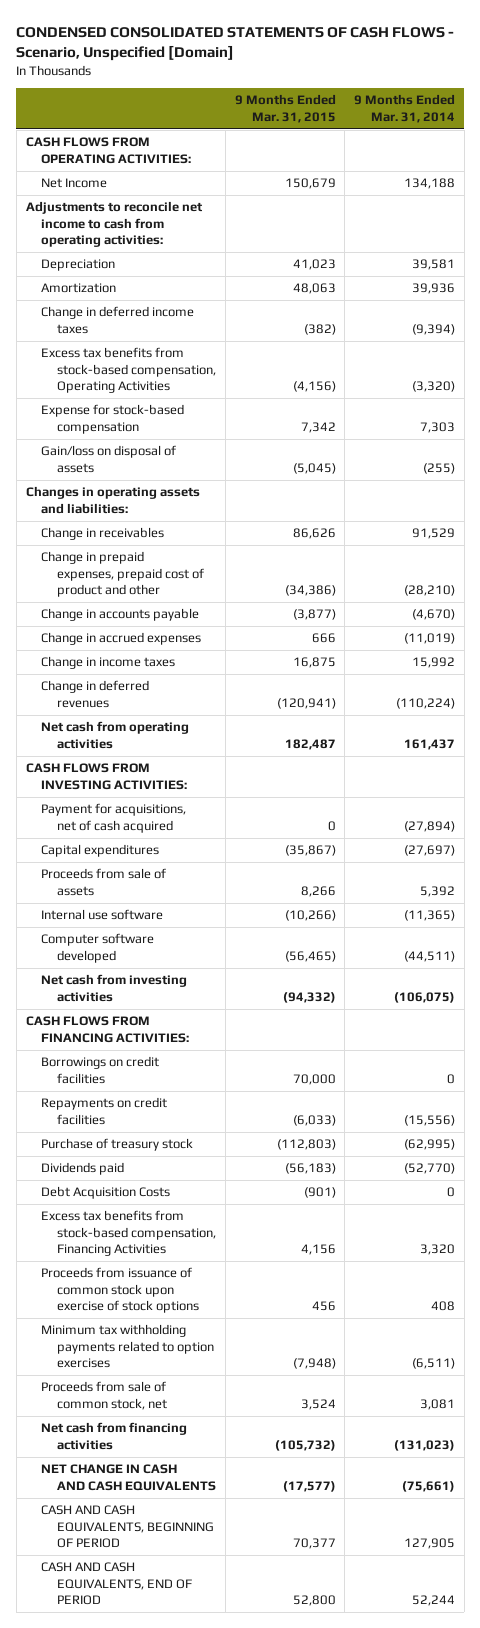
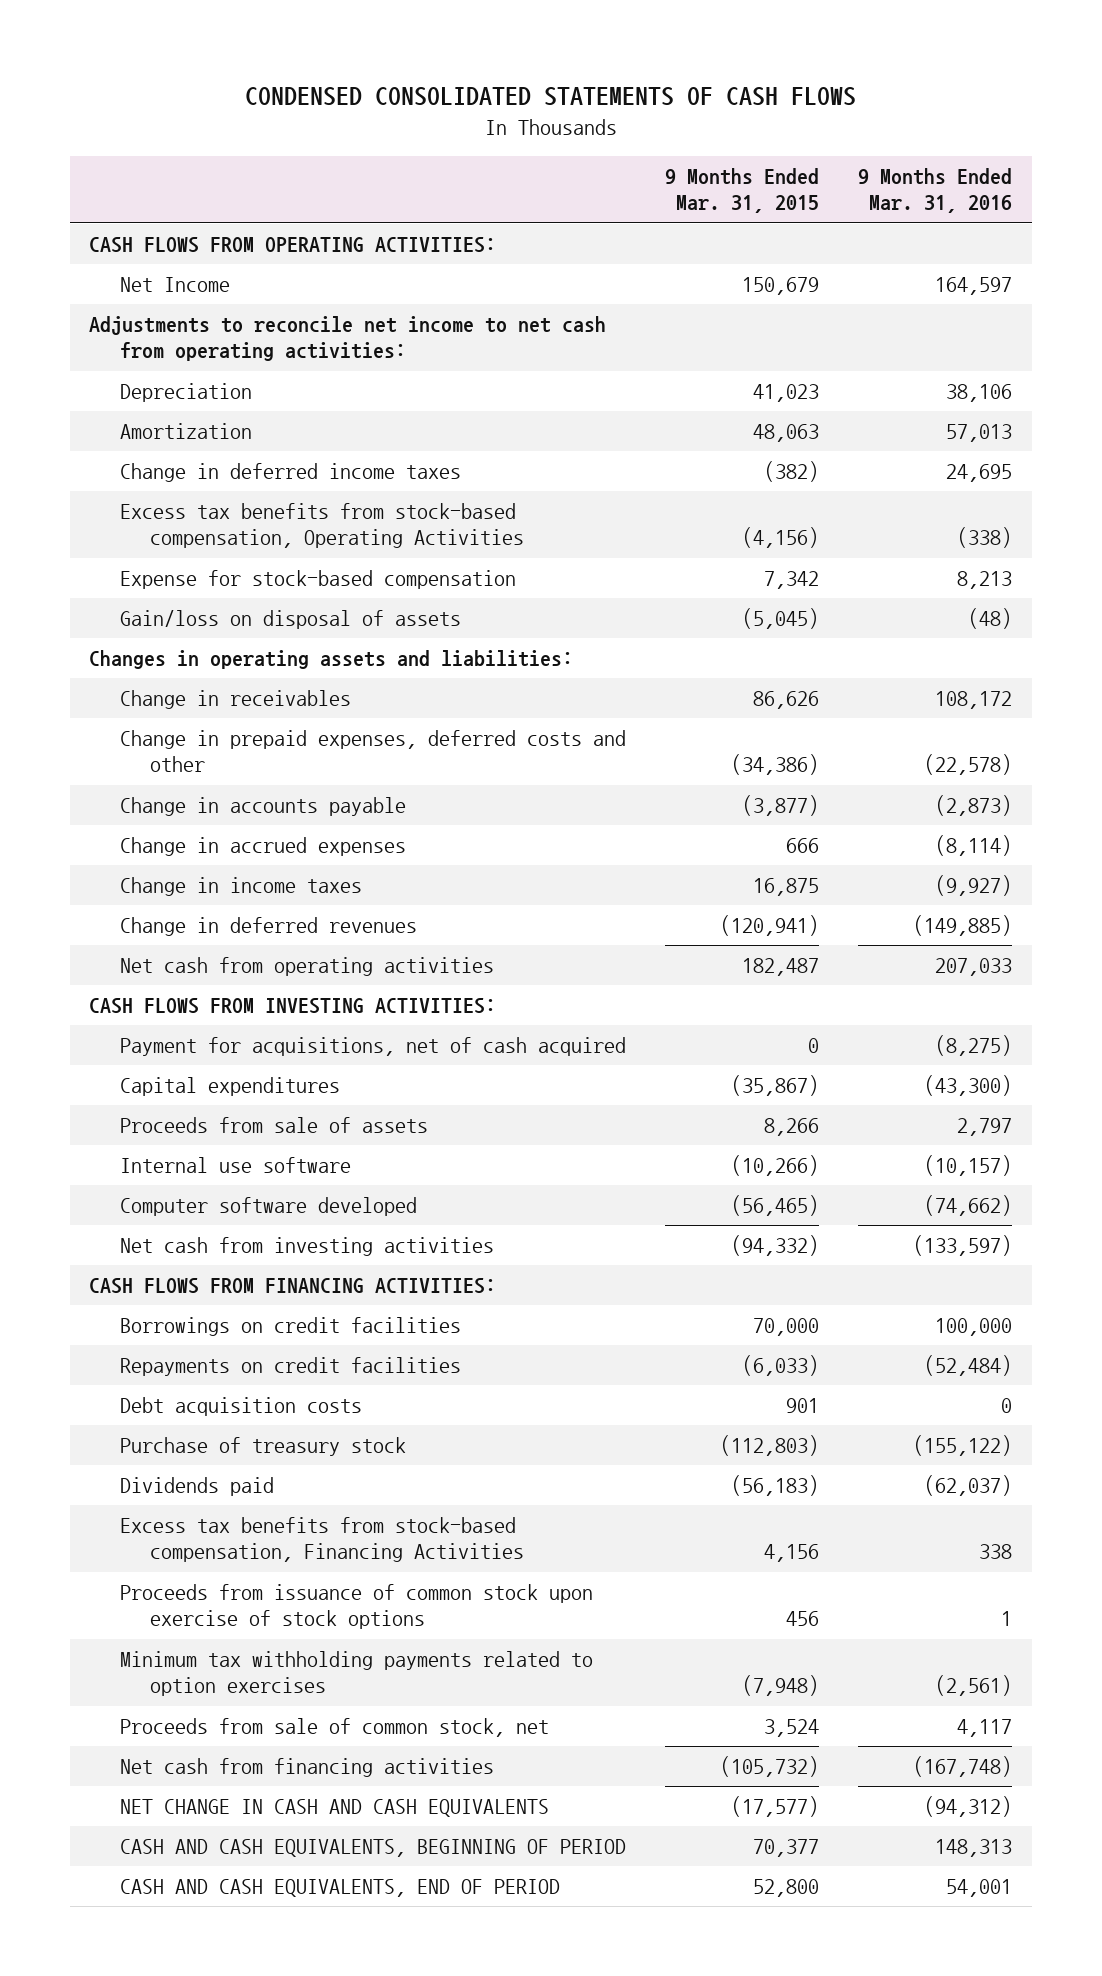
- CONDENSED CONSOLIDATED STATEMENTS OF CASH FLOWS - Scenario, Unspecified [Domain]
+ CONDENSED CONSOLIDATED STATEMENTS OF CASH FLOWS
- | 9 Months Ended Mar. 31, 2015 | 9 Months Ended Mar. 31, 2014
+ | 9 Months Ended Mar. 31, 2015 | 9 Months Ended Mar. 31, 2016
- Adjustments to reconcile net income to cash from operating activities:
+ Adjustments to reconcile net income to net cash from operating activities:
- Change in prepaid expenses, prepaid cost of product and other | (34,386) | (28,210)
+ Change in prepaid expenses, deferred costs and other | (34,386) | (22,578)
+ Debt acquisition costs | 901 | 0
- Debt Acquisition Costs | (901) | 0

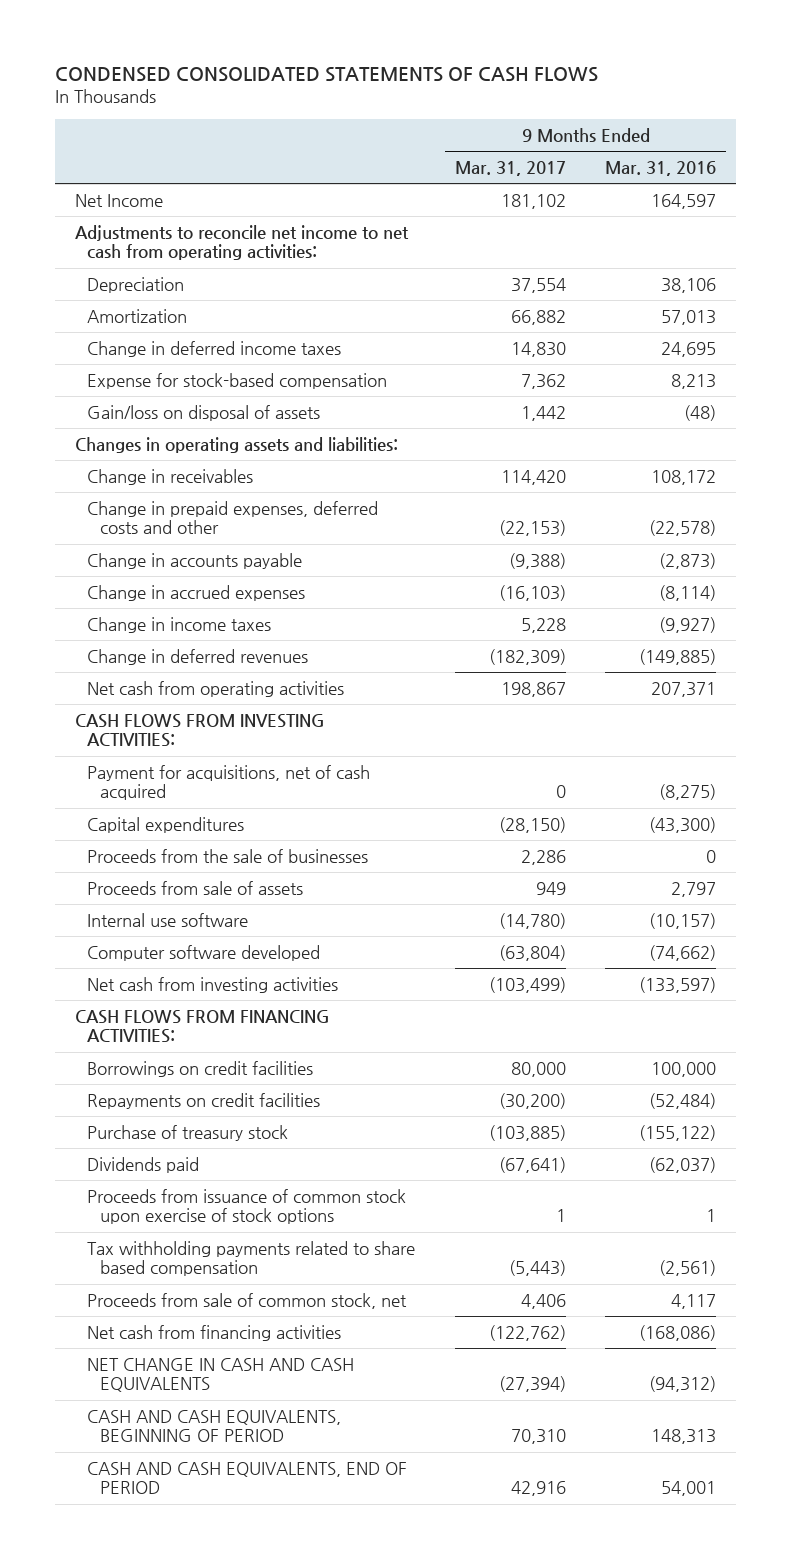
- | 9 Months Ended Mar. 31, 2015 | 9 Months Ended Mar. 31, 2016
+ | 9 Months Ended Mar. 31, 2017 | 9 Months Ended Mar. 31, 2016
- CASH FLOWS FROM OPERATING ACTIVITIES:
- Excess tax benefits from stock-based compensation, Operating Activities | (4,156) | (338)
- Net cash from operating activities | 182,487 | 207,033
+ Net cash from operating activities | 198,867 | 207,371
+ Proceeds from the sale of businesses | 2,286 | 0
- Debt acquisition costs | 901 | 0
- Excess tax benefits from stock-based compensation, Financing Activities | 4,156 | 338
- Minimum tax withholding payments related to option exercises | (7,948) | (2,561)
+ Tax withholding payments related to share based compensation | (5,443) | (2,561)
- Net cash from financing activities | (105,732) | (167,748)
+ Net cash from financing activities | (122,762) | (168,086)

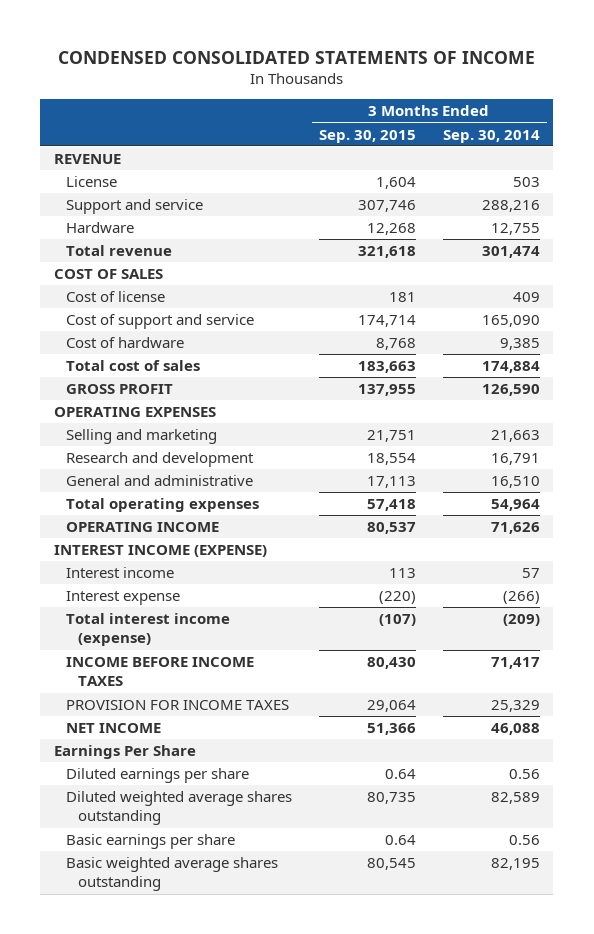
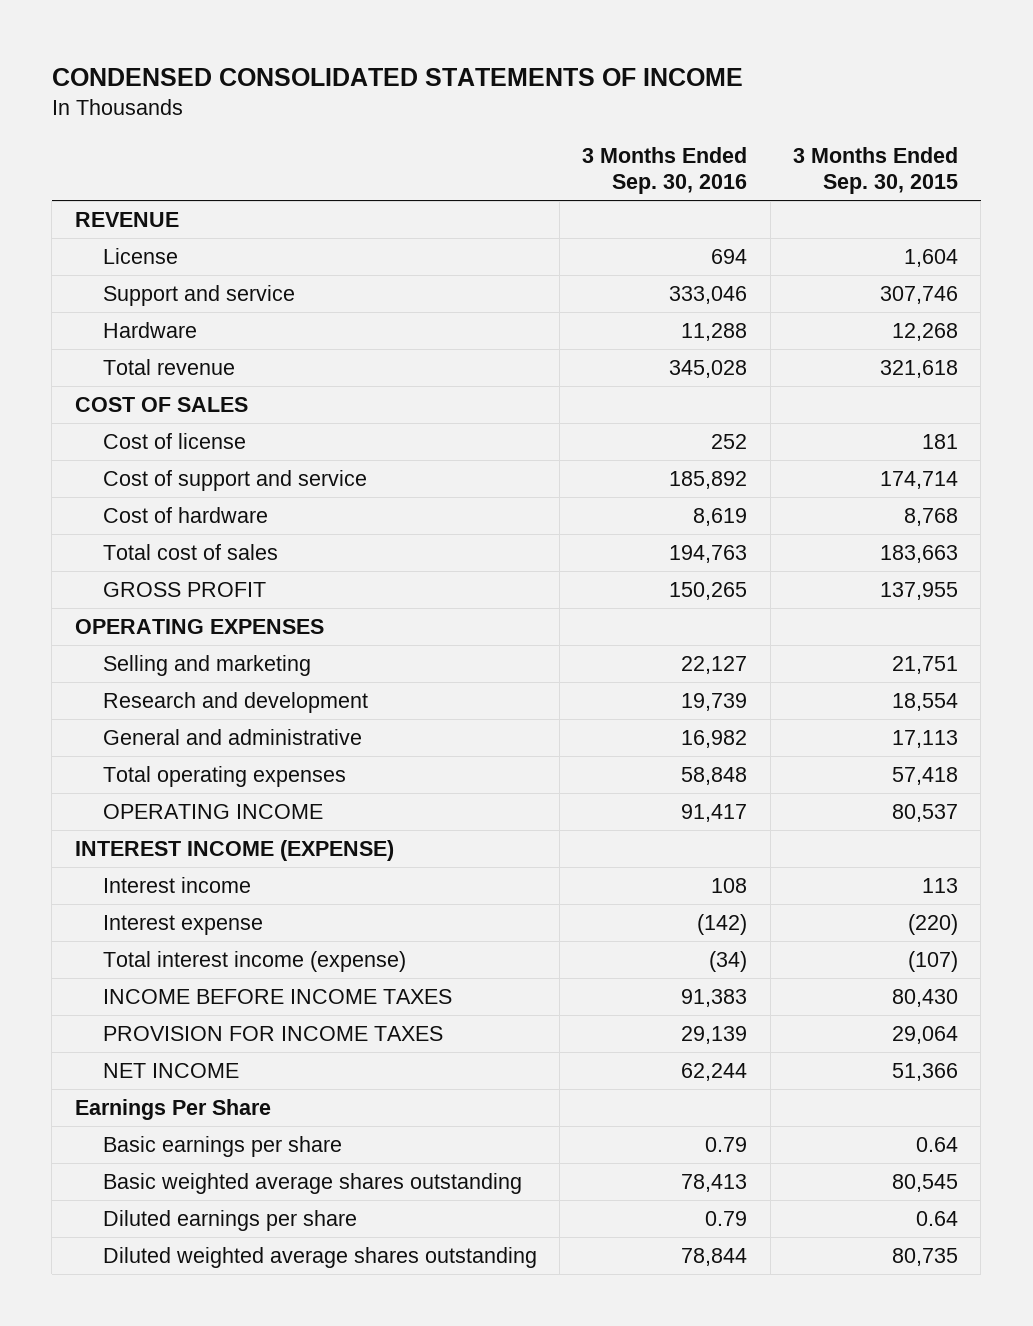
- | 3 Months Ended Sep. 30, 2015 | 3 Months Ended Sep. 30, 2014
+ | 3 Months Ended Sep. 30, 2016 | 3 Months Ended Sep. 30, 2015
moved down: Diluted earnings per share | 0.79 | 0.64
moved down: Diluted weighted average shares outstanding | 78,844 | 80,735

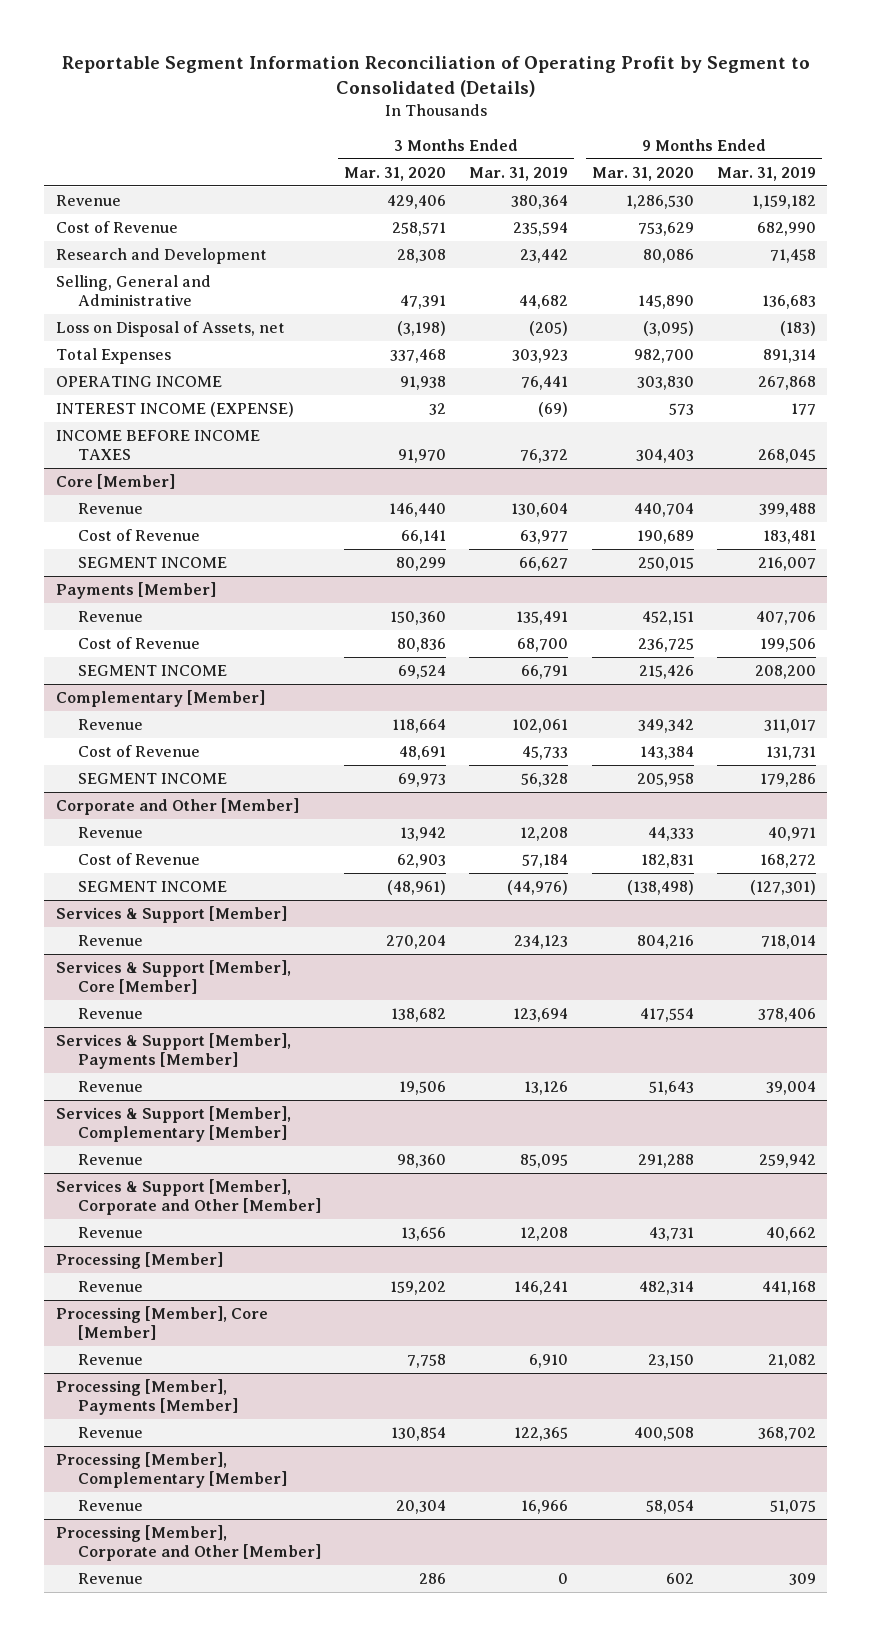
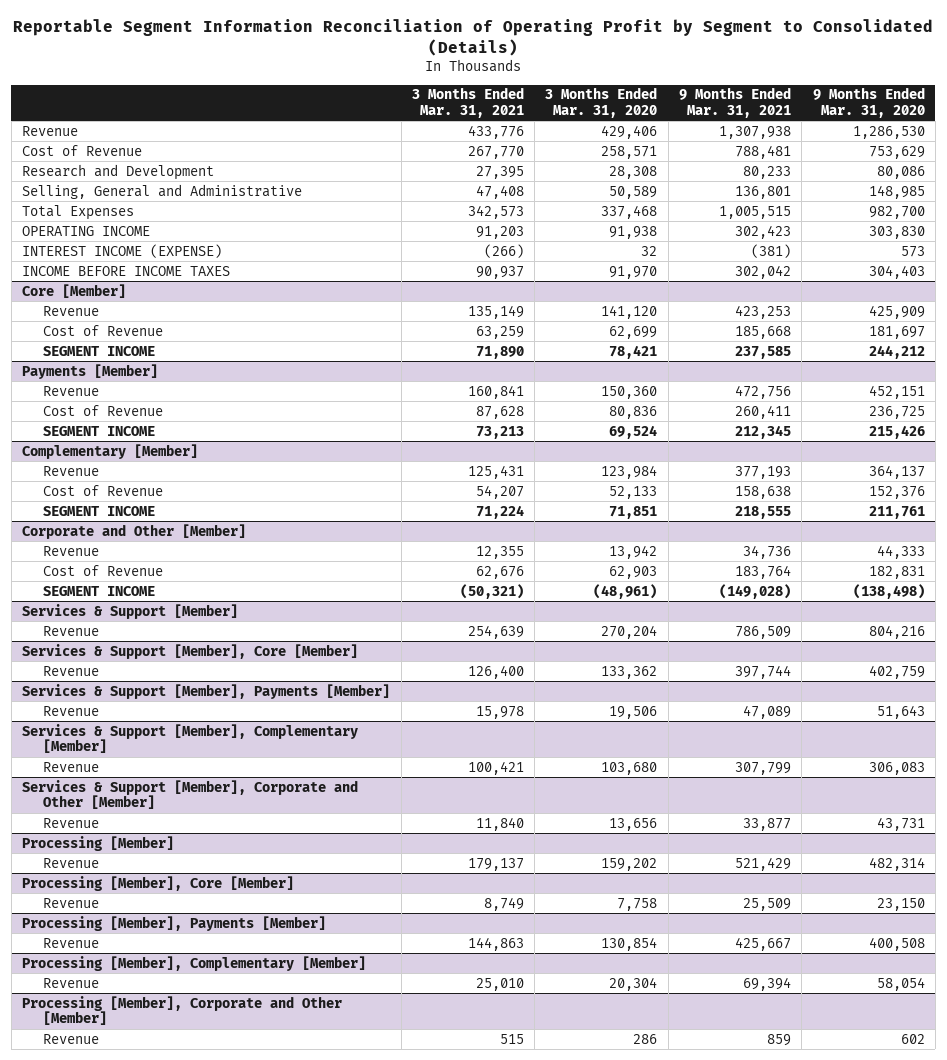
- | 3 Months Ended Mar. 31, 2020 | 3 Months Ended Mar. 31, 2019 | 9 Months Ended Mar. 31, 2020 | 9 Months Ended Mar. 31, 2019
+ | 3 Months Ended Mar. 31, 2021 | 3 Months Ended Mar. 31, 2020 | 9 Months Ended Mar. 31, 2021 | 9 Months Ended Mar. 31, 2020
- Selling, General and Administrative | 47,391 | 44,682 | 145,890 | 136,683
- Loss on Disposal of Assets, net | (3,198) | (205) | (3,095) | (183)
+ Selling, General and Administrative | 47,408 | 50,589 | 136,801 | 148,985
@ Core [Member]
- Revenue | 146,440 | 130,604 | 440,704 | 399,488
- Cost of Revenue | 66,141 | 63,977 | 190,689 | 183,481
- SEGMENT INCOME | 80,299 | 66,627 | 250,015 | 216,007
+ Revenue | 135,149 | 141,120 | 423,253 | 425,909
+ Cost of Revenue | 63,259 | 62,699 | 185,668 | 181,697
+ SEGMENT INCOME | 71,890 | 78,421 | 237,585 | 244,212
@ Complementary [Member]
- Revenue | 118,664 | 102,061 | 349,342 | 311,017
- Cost of Revenue | 48,691 | 45,733 | 143,384 | 131,731
- SEGMENT INCOME | 69,973 | 56,328 | 205,958 | 179,286
+ Revenue | 125,431 | 123,984 | 377,193 | 364,137
+ Cost of Revenue | 54,207 | 52,133 | 158,638 | 152,376
+ SEGMENT INCOME | 71,224 | 71,851 | 218,555 | 211,761
@ Services & Support [Member], Core [Member]
- Revenue | 138,682 | 123,694 | 417,554 | 378,406
+ Revenue | 126,400 | 133,362 | 397,744 | 402,759
@ Services & Support [Member], Complementary [Member]
- Revenue | 98,360 | 85,095 | 291,288 | 259,942
+ Revenue | 100,421 | 103,680 | 307,799 | 306,083

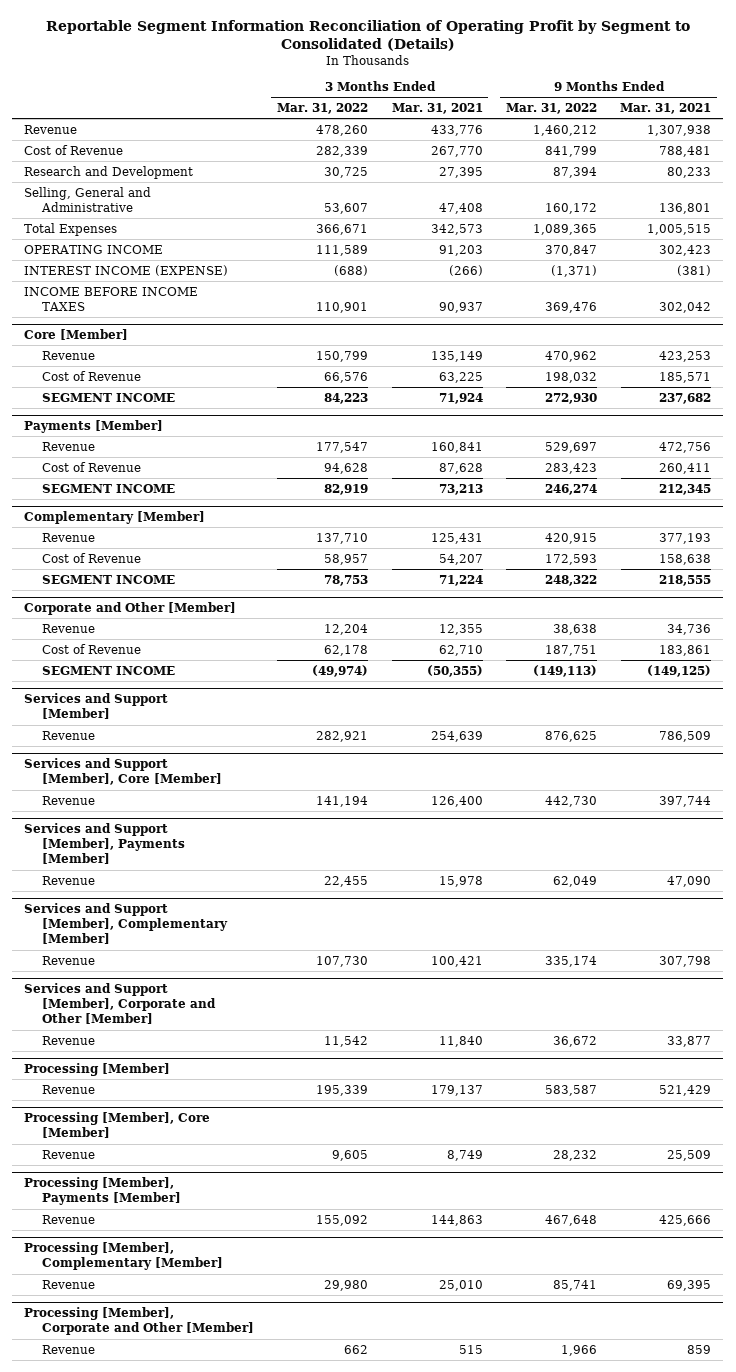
- | 3 Months Ended Mar. 31, 2021 | 3 Months Ended Mar. 31, 2020 | 9 Months Ended Mar. 31, 2021 | 9 Months Ended Mar. 31, 2020
+ | 3 Months Ended Mar. 31, 2022 | 3 Months Ended Mar. 31, 2021 | 9 Months Ended Mar. 31, 2022 | 9 Months Ended Mar. 31, 2021
@ Core [Member]
- Cost of Revenue | 63,259 | 62,699 | 185,668 | 181,697
- SEGMENT INCOME | 71,890 | 78,421 | 237,585 | 244,212
+ Cost of Revenue | 66,576 | 63,225 | 198,032 | 185,571
+ SEGMENT INCOME | 84,223 | 71,924 | 272,930 | 237,682
@ Corporate and Other [Member]
- Cost of Revenue | 62,676 | 62,903 | 183,764 | 182,831
- SEGMENT INCOME | (50,321) | (48,961) | (149,028) | (138,498)
- Services & Support [Member]
@ Corporate and Other [Member]
+ Cost of Revenue | 62,178 | 62,710 | 187,751 | 183,861
+ SEGMENT INCOME | (49,974) | (50,355) | (149,113) | (149,125)
+ Services and Support [Member]
- Services & Support [Member], Core [Member]
+ Services and Support [Member], Core [Member]
- Services & Support [Member], Payments [Member]
- Revenue | 15,978 | 19,506 | 47,089 | 51,643
- Services & Support [Member], Complementary [Member]
- Revenue | 100,421 | 103,680 | 307,799 | 306,083
- Services & Support [Member], Corporate and Other [Member]
+ Services and Support [Member], Payments [Member]
+ Revenue | 22,455 | 15,978 | 62,049 | 47,090
+ Services and Support [Member], Complementary [Member]
+ Revenue | 107,730 | 100,421 | 335,174 | 307,798
+ Services and Support [Member], Corporate and Other [Member]
@ Processing [Member], Payments [Member]
- Revenue | 144,863 | 130,854 | 425,667 | 400,508
+ Revenue | 155,092 | 144,863 | 467,648 | 425,666
@ Processing [Member], Complementary [Member]
- Revenue | 25,010 | 20,304 | 69,394 | 58,054
+ Revenue | 29,980 | 25,010 | 85,741 | 69,395

